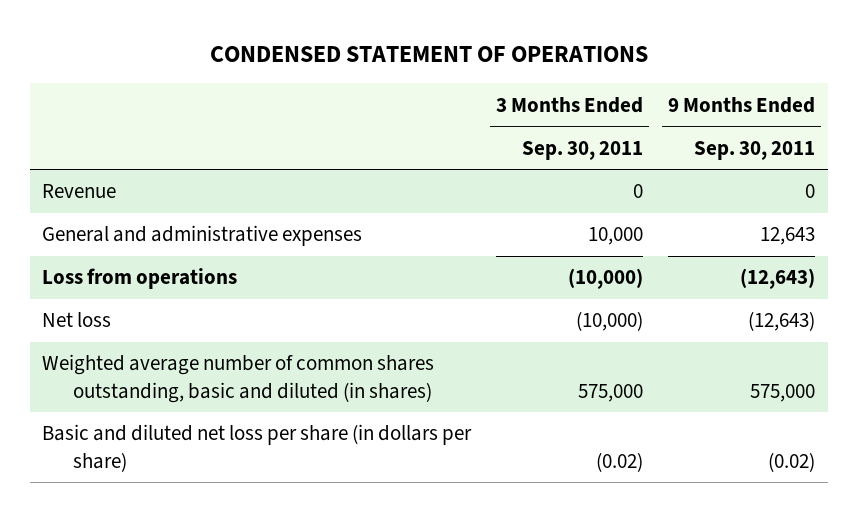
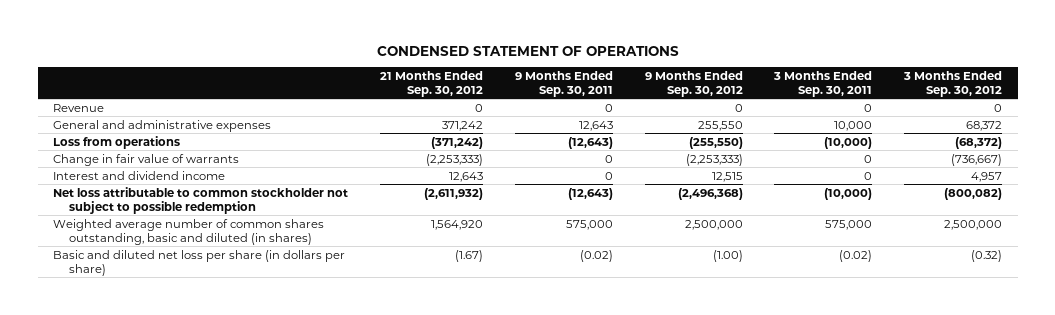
- | 3 Months Ended Sep. 30, 2011 | 9 Months Ended Sep. 30, 2011
+ | 21 Months Ended Sep. 30, 2012 | 9 Months Ended Sep. 30, 2011 | 9 Months Ended Sep. 30, 2012 | 3 Months Ended Sep. 30, 2011 | 3 Months Ended Sep. 30, 2012
- Net loss | (10,000) | (12,643)
+ Change in fair value of warrants | (2,253,333) | 0 | (2,253,333) | 0 | (736,667)
+ Interest and dividend income | 12,643 | 0 | 12,515 | 0 | 4,957
+ Net loss attributable to common stockholder not subject to possible redemption | (2,611,932) | (12,643) | (2,496,368) | (10,000) | (800,082)

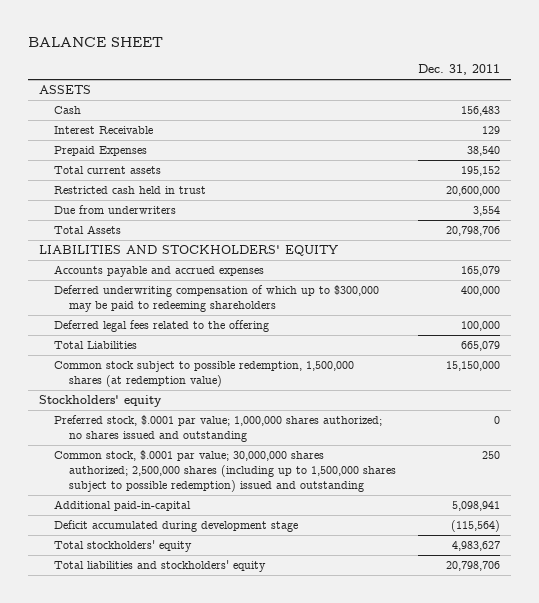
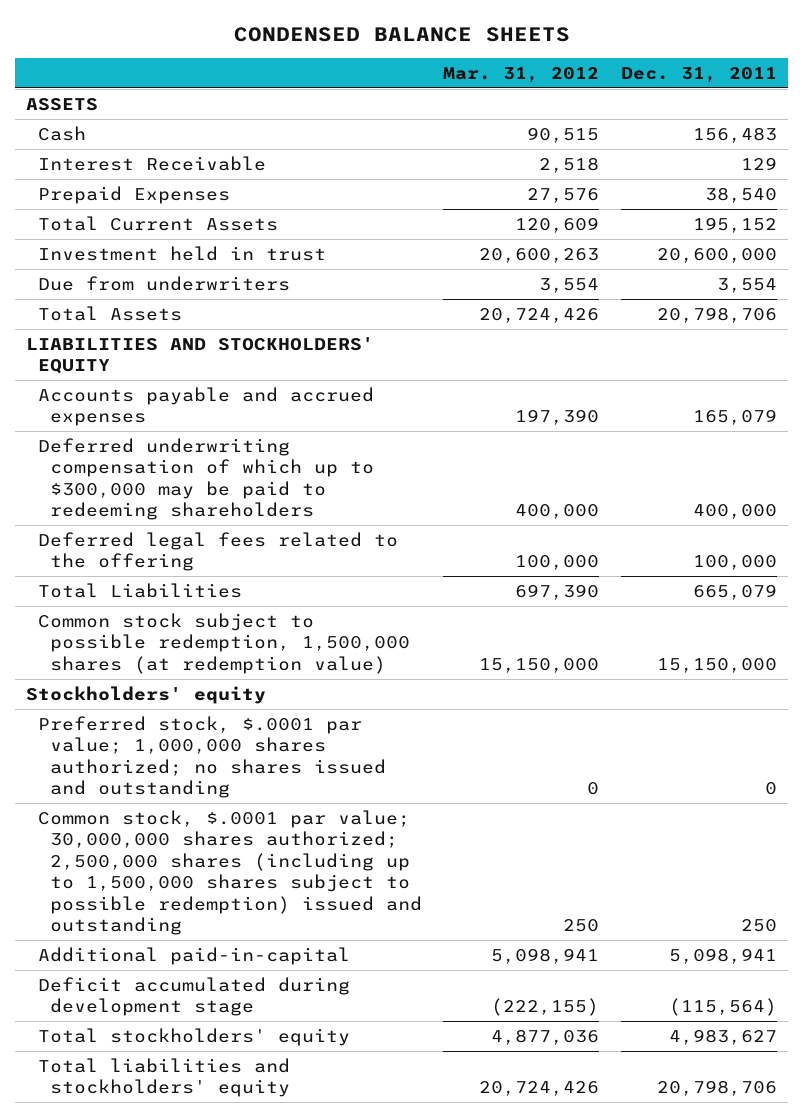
- BALANCE SHEET
+ CONDENSED BALANCE SHEETS
- | Dec. 31, 2011
+ | Mar. 31, 2012 | Dec. 31, 2011
- Total current assets | 195,152
- Restricted cash held in trust | 20,600,000
+ Total Current Assets | 120,609 | 195,152
+ Investment held in trust | 20,600,263 | 20,600,000

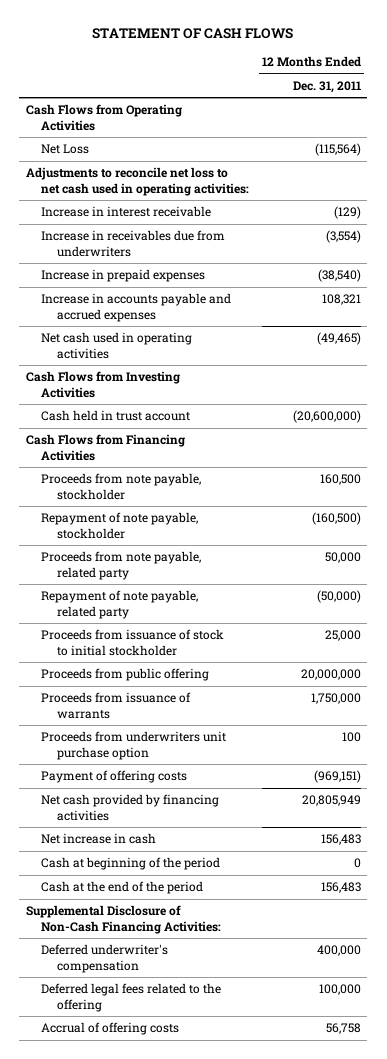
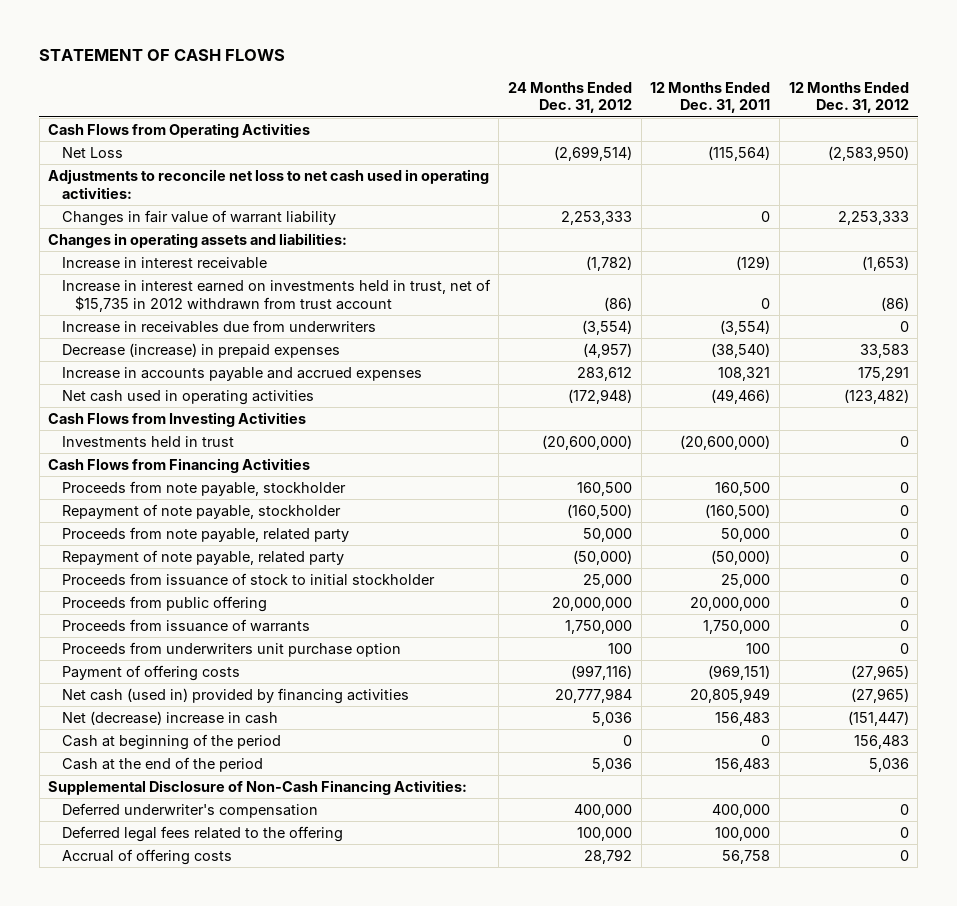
- | 12 Months Ended Dec. 31, 2011
+ | 24 Months Ended Dec. 31, 2012 | 12 Months Ended Dec. 31, 2011 | 12 Months Ended Dec. 31, 2012
+ Changes in fair value of warrant liability | 2,253,333 | 0 | 2,253,333
+ Changes in operating assets and liabilities:
+ Increase in interest earned on investments held in trust, net of $15,735 in 2012 withdrawn from trust account | (86) | 0 | (86)
- Increase in prepaid expenses | (38,540)
+ Decrease (increase) in prepaid expenses | (4,957) | (38,540) | 33,583
- Net cash used in operating activities | (49,465)
+ Net cash used in operating activities | (172,948) | (49,466) | (123,482)
- Cash held in trust account | (20,600,000)
+ Investments held in trust | (20,600,000) | (20,600,000) | 0
- Net cash provided by financing activities | 20,805,949
- Net increase in cash | 156,483
+ Net cash (used in) provided by financing activities | 20,777,984 | 20,805,949 | (27,965)
+ Net (decrease) increase in cash | 5,036 | 156,483 | (151,447)

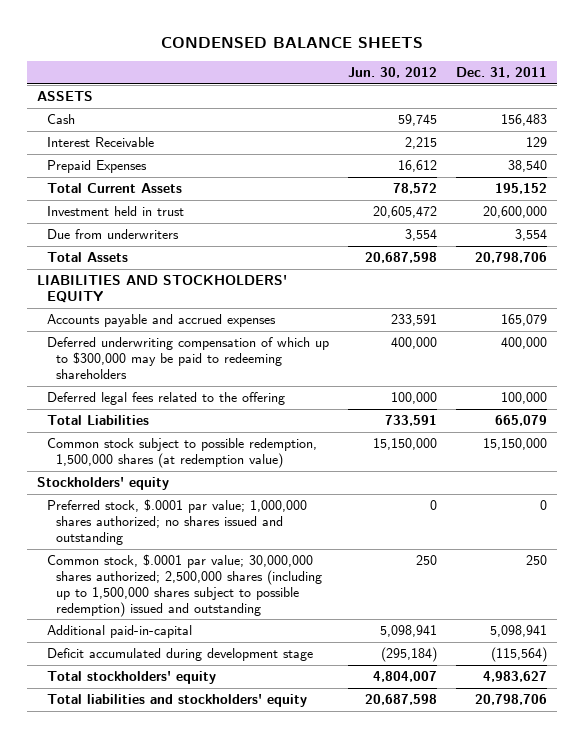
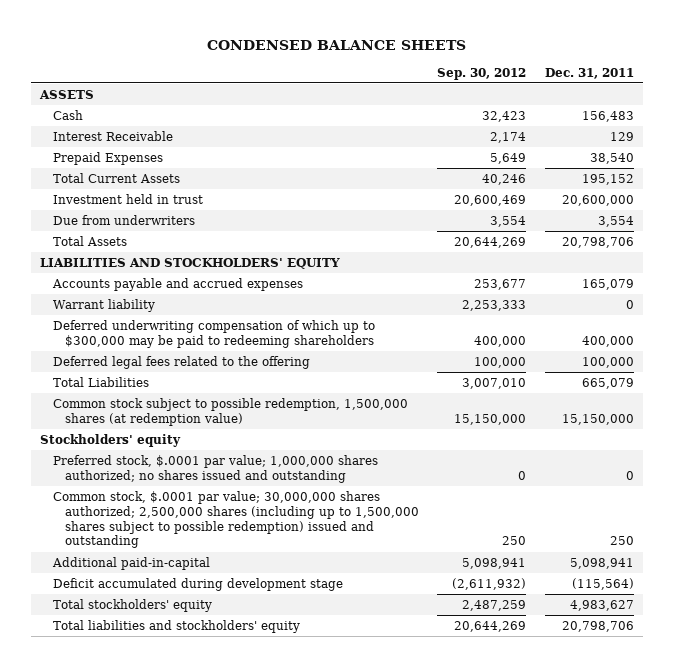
- | Jun. 30, 2012 | Dec. 31, 2011
+ | Sep. 30, 2012 | Dec. 31, 2011
+ Warrant liability | 2,253,333 | 0

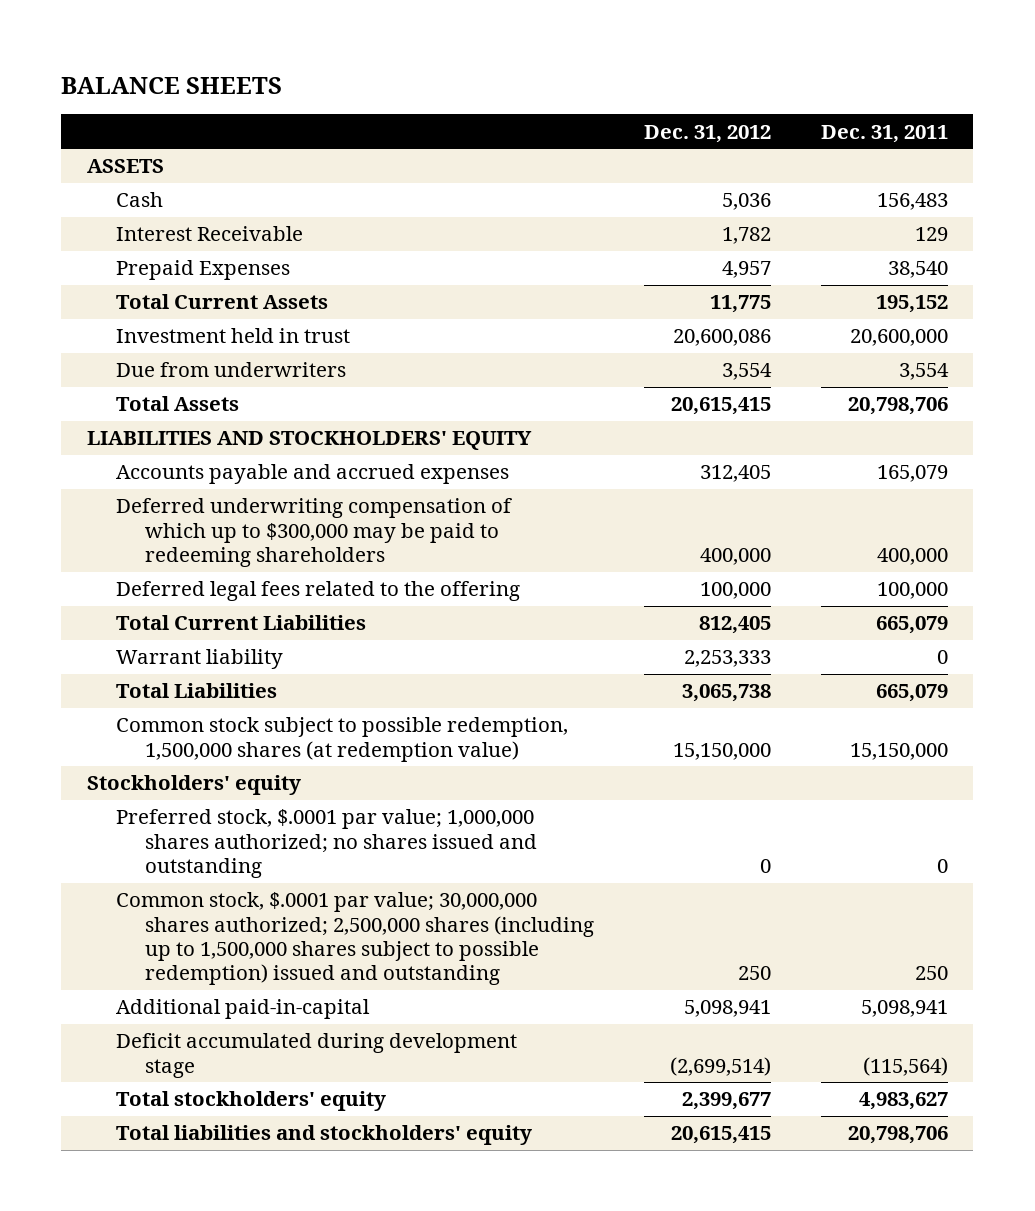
- CONDENSED BALANCE SHEETS
+ BALANCE SHEETS
- | Sep. 30, 2012 | Dec. 31, 2011
+ | Dec. 31, 2012 | Dec. 31, 2011
+ Total Current Liabilities | 812,405 | 665,079
moved down: Warrant liability | 2,253,333 | 0

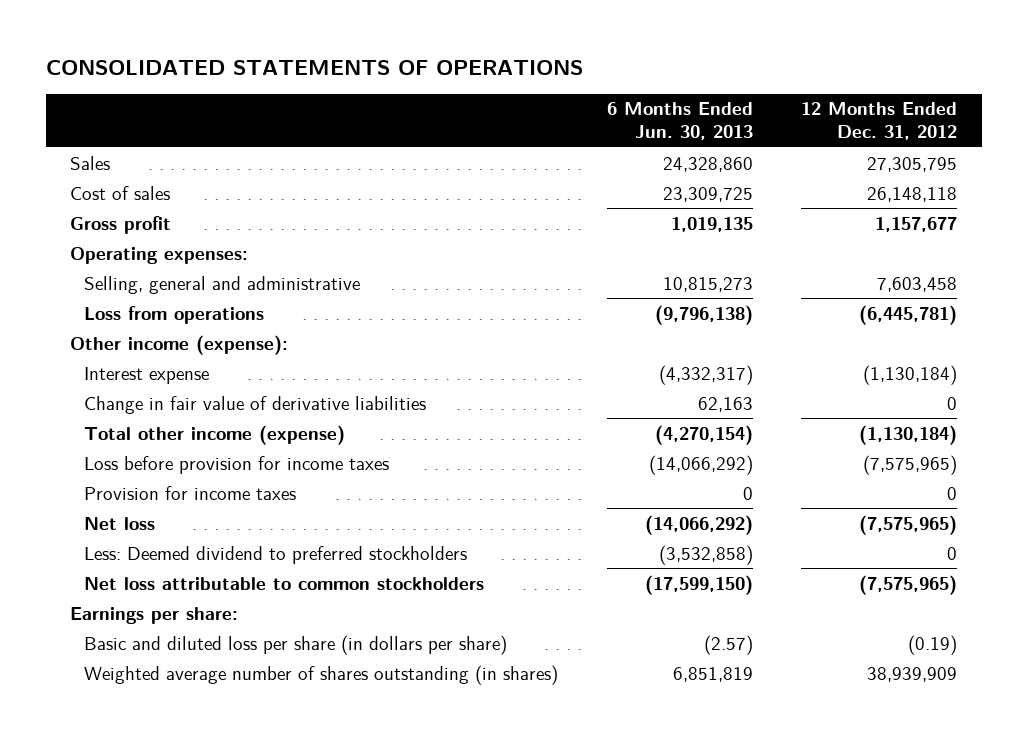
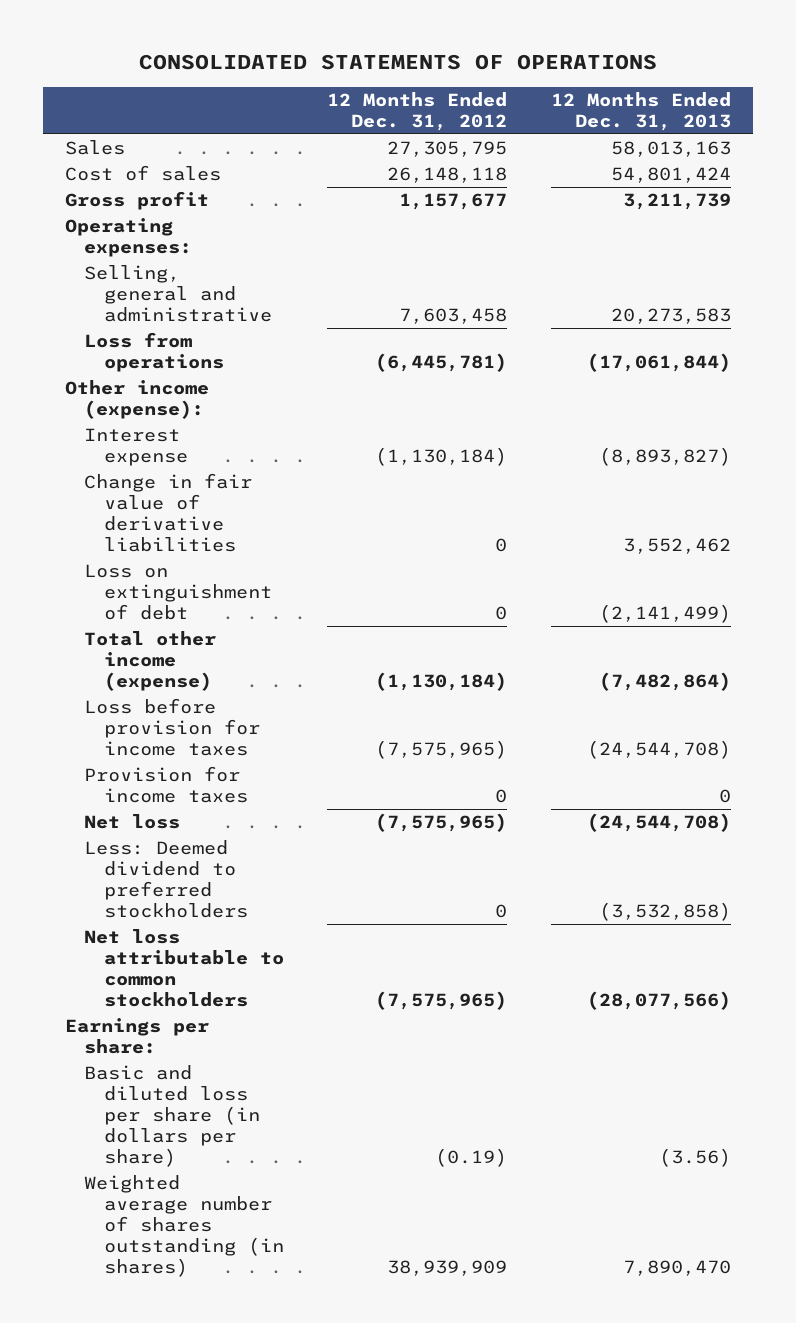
- | 6 Months Ended Jun. 30, 2013 | 12 Months Ended Dec. 31, 2012
+ | 12 Months Ended Dec. 31, 2012 | 12 Months Ended Dec. 31, 2013
+ Loss on extinguishment of debt | 0 | (2,141,499)

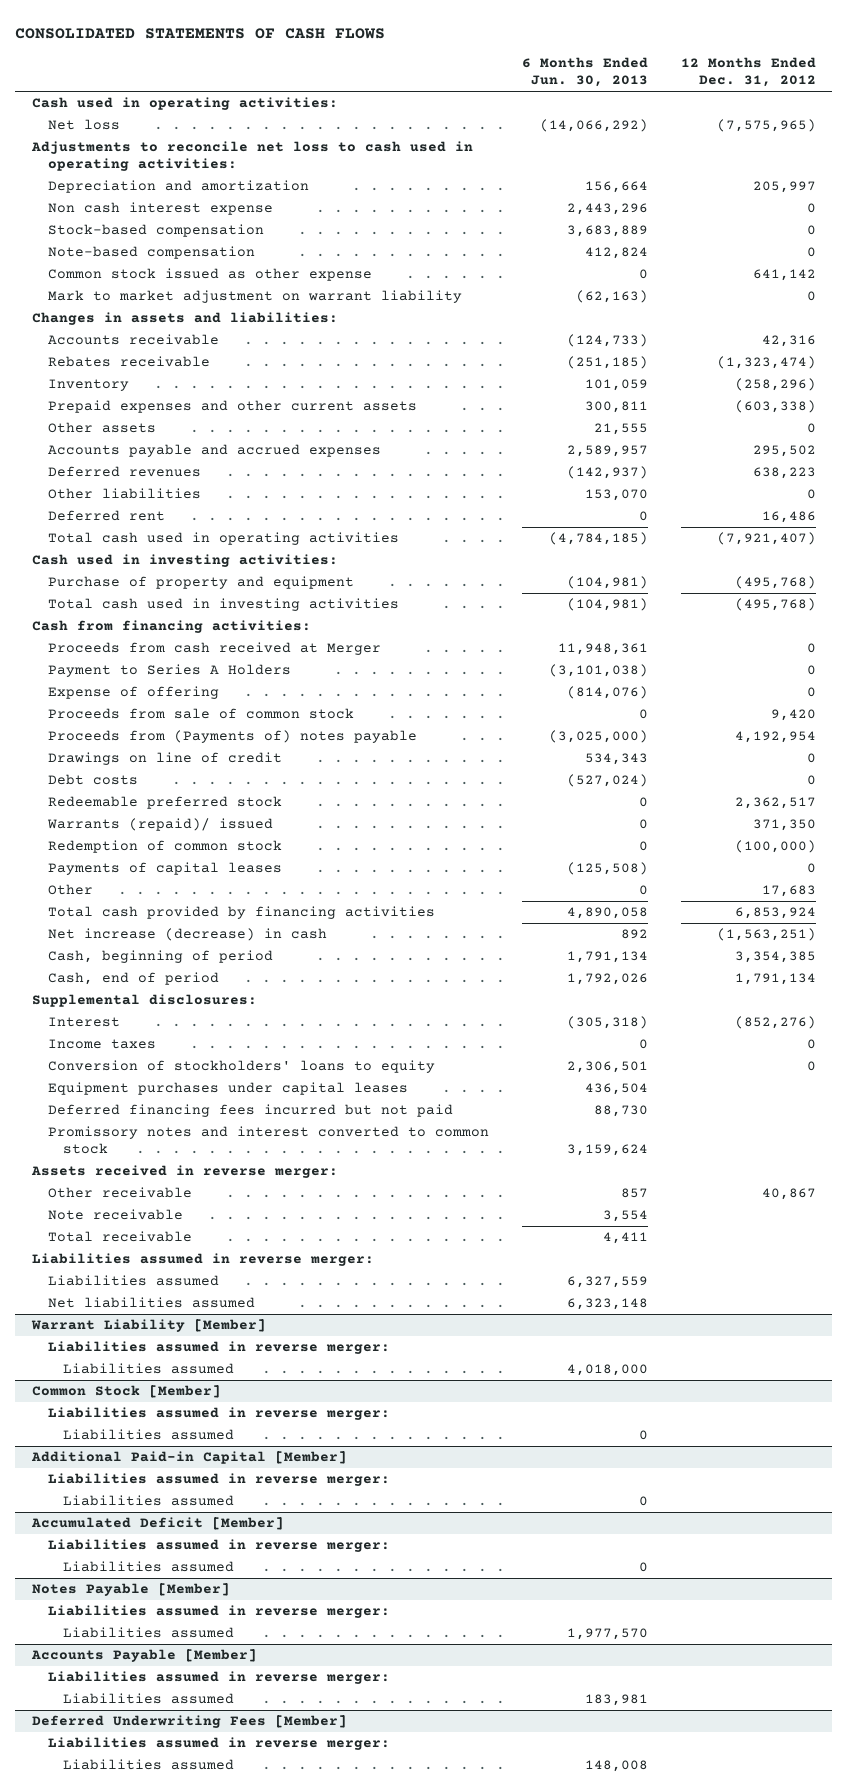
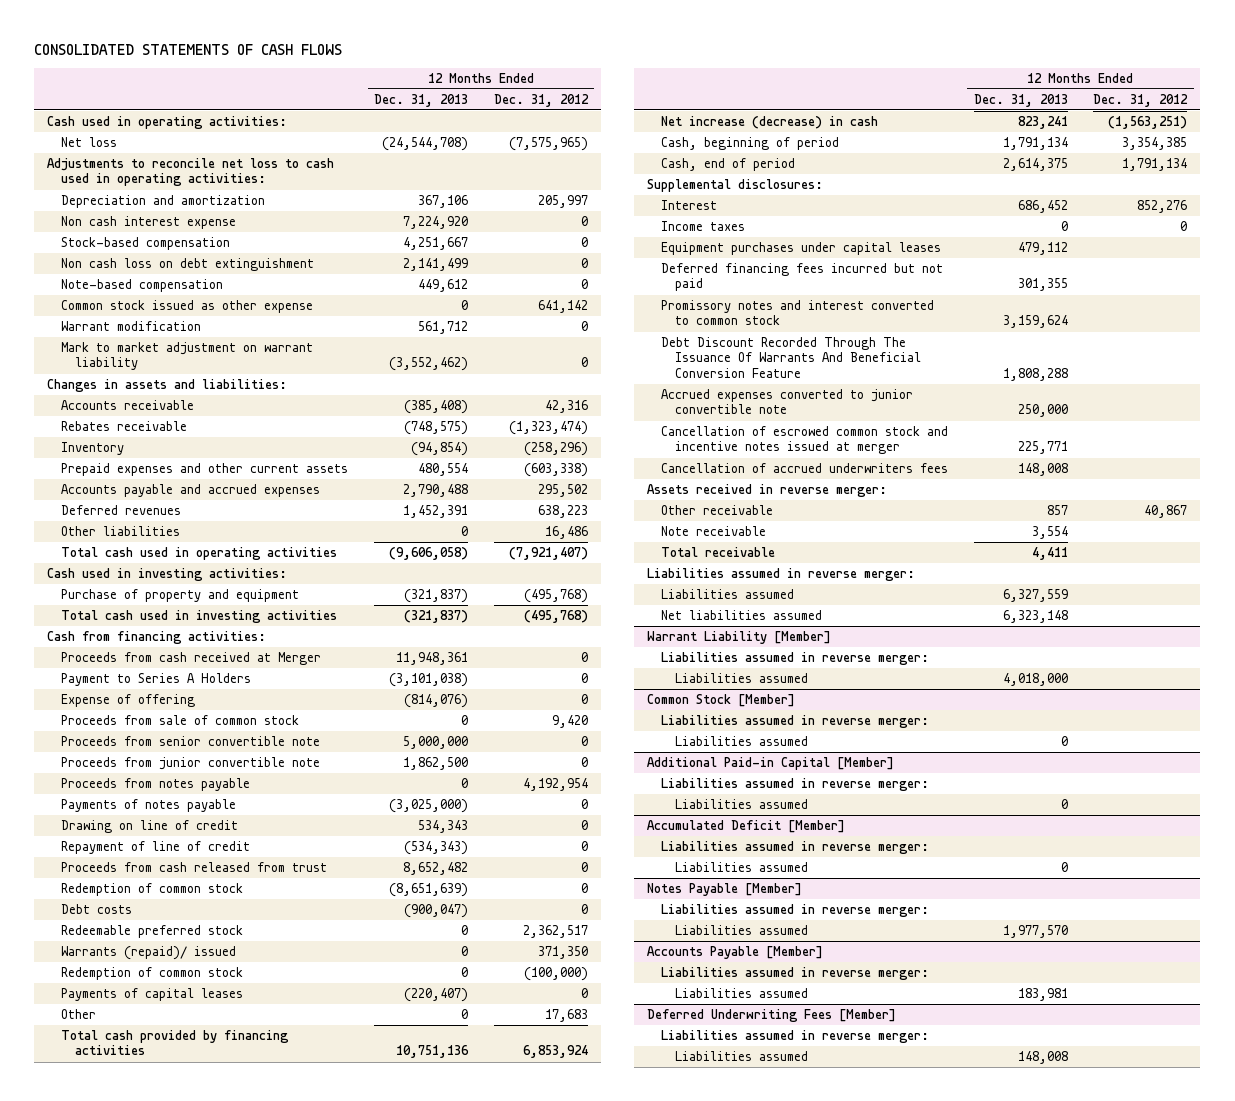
- | 6 Months Ended Jun. 30, 2013 | 12 Months Ended Dec. 31, 2012
+ | 12 Months Ended Dec. 31, 2013 | 12 Months Ended Dec. 31, 2012
+ Non cash loss on debt extinguishment | 2,141,499 | 0
+ Warrant modification | 561,712 | 0
- Other assets | 21,555 | 0
- Other liabilities | 153,070 | 0
- Deferred rent | 0 | 16,486
+ Other liabilities | 0 | 16,486
- Proceeds from (Payments of) notes payable | (3,025,000) | 4,192,954
- Drawings on line of credit | 534,343 | 0
+ Proceeds from senior convertible note | 5,000,000 | 0
+ Proceeds from junior convertible note | 1,862,500 | 0
+ Proceeds from notes payable | 0 | 4,192,954
+ Payments of notes payable | (3,025,000) | 0
+ Drawing on line of credit | 534,343 | 0
+ Repayment of line of credit | (534,343) | 0
+ Proceeds from cash released from trust | 8,652,482 | 0
+ Redemption of common stock | (8,651,639) | 0
- Interest | (305,318) | (852,276)
+ Interest | 686,452 | 852,276
- Conversion of stockholders' loans to equity | 2,306,501 | 0
+ Debt Discount Recorded Through The Issuance Of Warrants And Beneficial Conversion Feature | 1,808,288 |
+ Accrued expenses converted to junior convertible note | 250,000 |
+ Cancellation of escrowed common stock and incentive notes issued at merger | 225,771 |
+ Cancellation of accrued underwriters fees | 148,008 |

